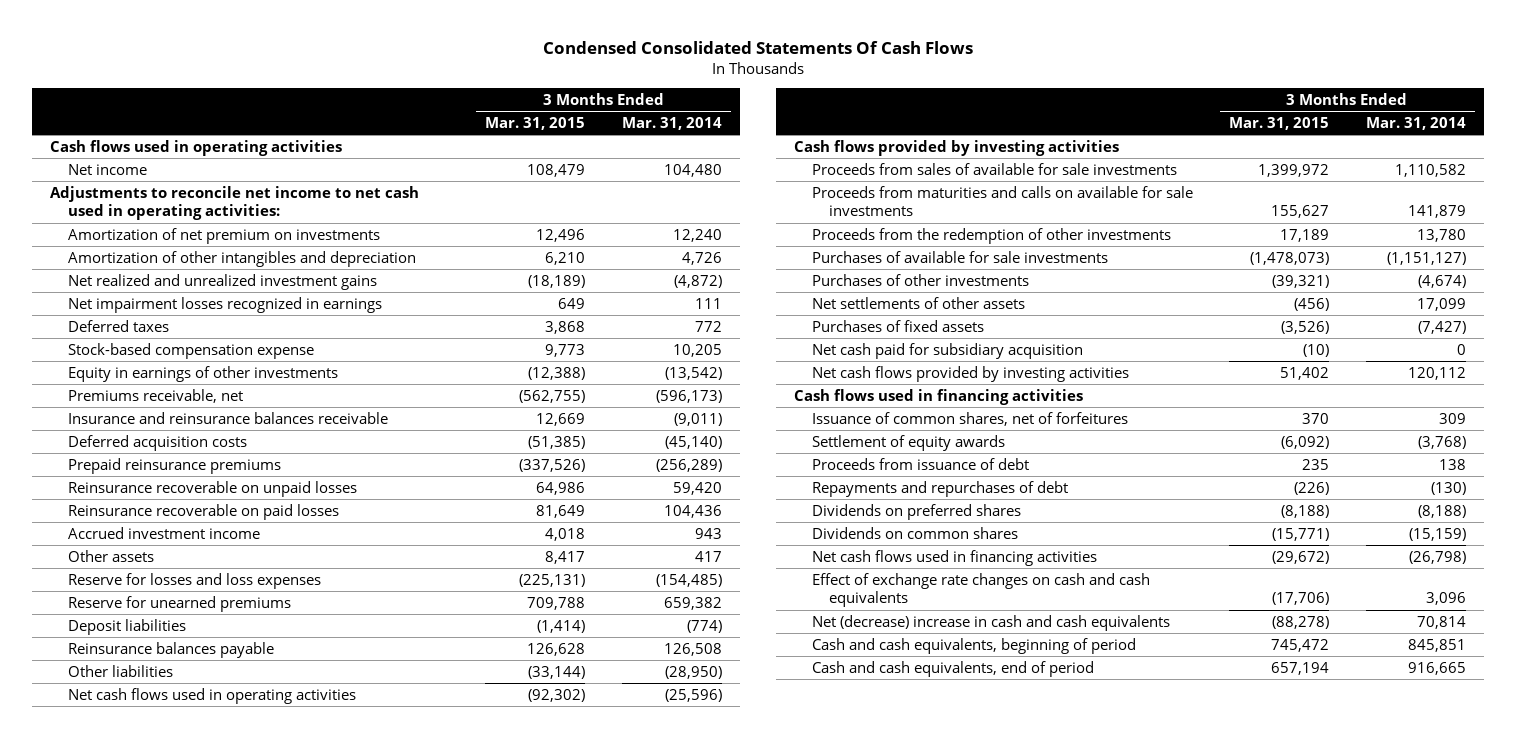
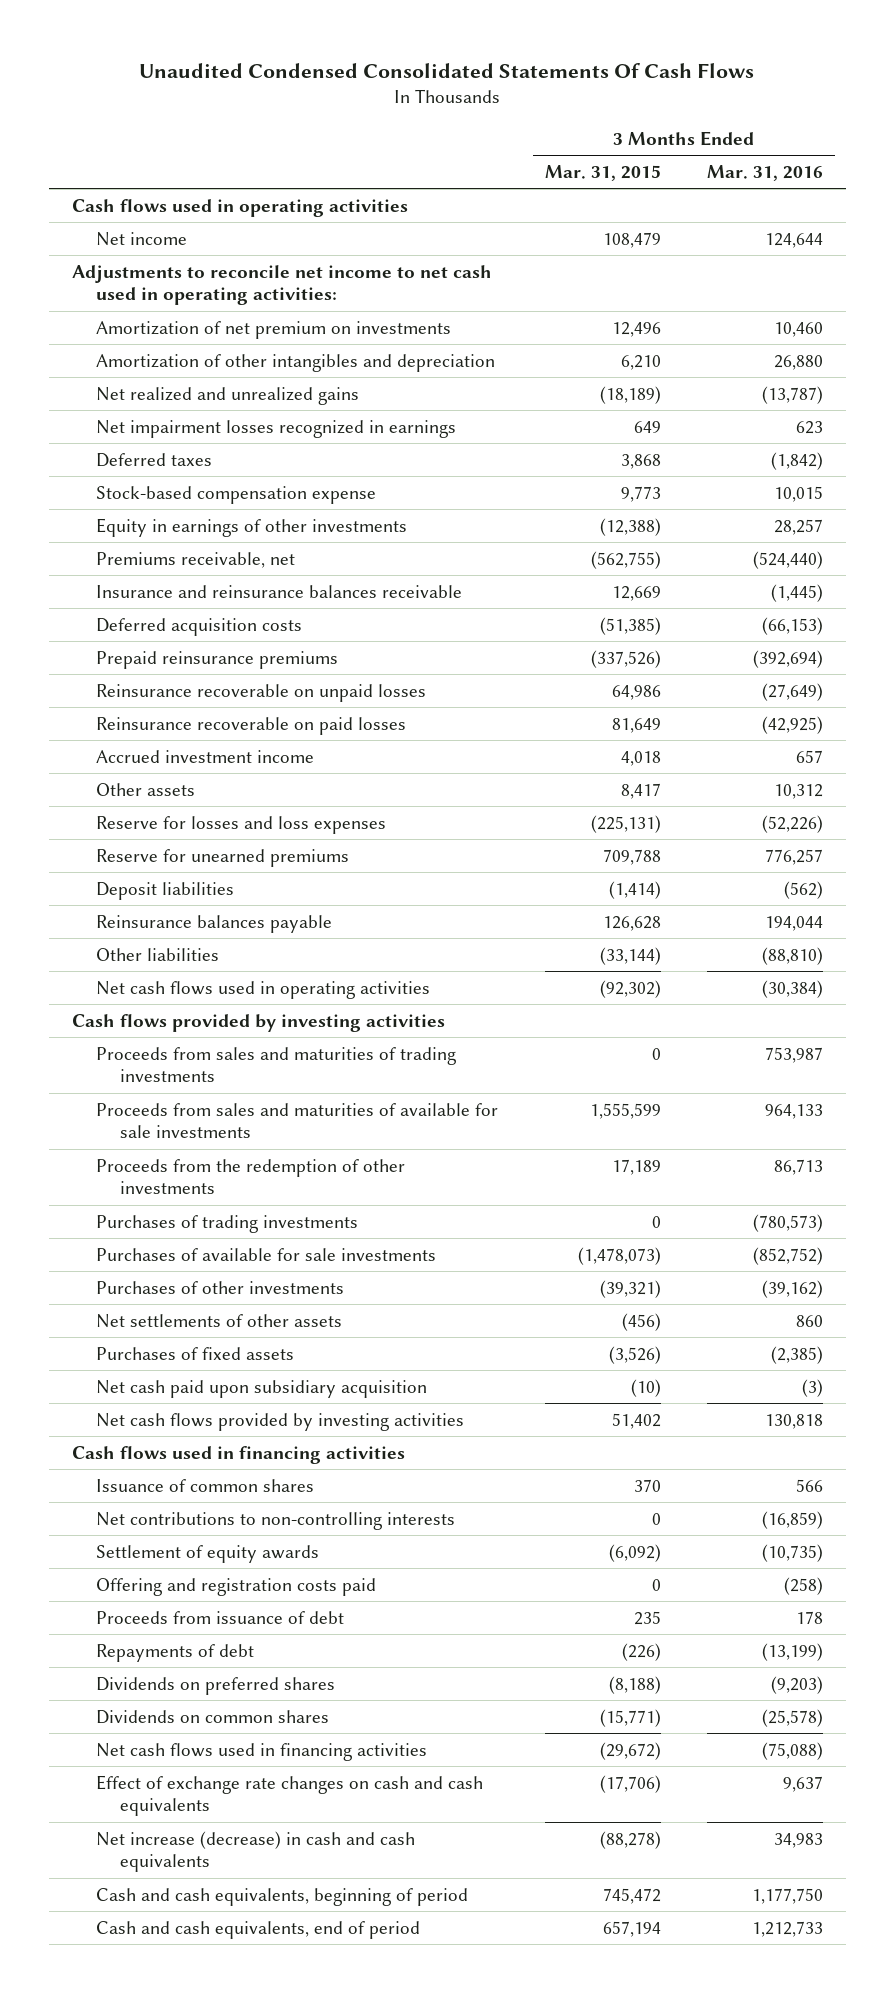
- Condensed Consolidated Statements Of Cash Flows
+ Unaudited Condensed Consolidated Statements Of Cash Flows
- | 3 Months Ended Mar. 31, 2015 | 3 Months Ended Mar. 31, 2014
+ | 3 Months Ended Mar. 31, 2015 | 3 Months Ended Mar. 31, 2016
- Net realized and unrealized investment gains | (18,189) | (4,872)
+ Net realized and unrealized gains | (18,189) | (13,787)
- Proceeds from sales of available for sale investments | 1,399,972 | 1,110,582
- Proceeds from maturities and calls on available for sale investments | 155,627 | 141,879
+ Proceeds from sales and maturities of trading investments | 0 | 753,987
+ Proceeds from sales and maturities of available for sale investments | 1,555,599 | 964,133
+ Purchases of trading investments | 0 | (780,573)
- Net cash paid for subsidiary acquisition | (10) | 0
+ Net cash paid upon subsidiary acquisition | (10) | (3)
- Issuance of common shares, net of forfeitures | 370 | 309
+ Issuance of common shares | 370 | 566
+ Net contributions to non-controlling interests | 0 | (16,859)
+ Offering and registration costs paid | 0 | (258)
- Repayments and repurchases of debt | (226) | (130)
+ Repayments of debt | (226) | (13,199)
- Net (decrease) increase in cash and cash equivalents | (88,278) | 70,814
+ Net increase (decrease) in cash and cash equivalents | (88,278) | 34,983

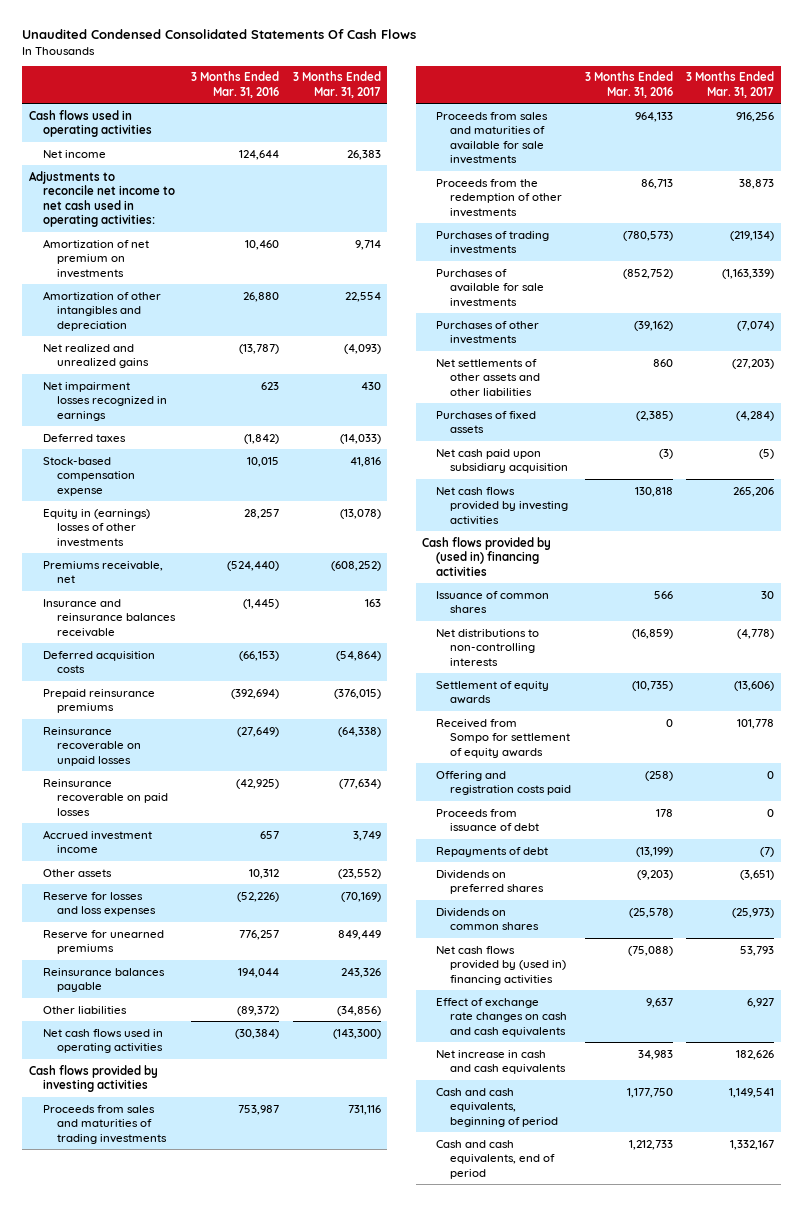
- | 3 Months Ended Mar. 31, 2015 | 3 Months Ended Mar. 31, 2016
+ | 3 Months Ended Mar. 31, 2016 | 3 Months Ended Mar. 31, 2017
- Equity in earnings of other investments | (12,388) | 28,257
+ Equity in (earnings) losses of other investments | 28,257 | (13,078)
- Deposit liabilities | (1,414) | (562)
- Other liabilities | (33,144) | (88,810)
+ Other liabilities | (89,372) | (34,856)
- Net settlements of other assets | (456) | 860
+ Net settlements of other assets and other liabilities | 860 | (27,203)
- Cash flows used in financing activities
+ Cash flows provided by (used in) financing activities
- Net contributions to non-controlling interests | 0 | (16,859)
+ Net distributions to non-controlling interests | (16,859) | (4,778)
+ Received from Sompo for settlement of equity awards | 0 | 101,778
- Net cash flows used in financing activities | (29,672) | (75,088)
+ Net cash flows provided by (used in) financing activities | (75,088) | 53,793
- Net increase (decrease) in cash and cash equivalents | (88,278) | 34,983
+ Net increase in cash and cash equivalents | 34,983 | 182,626

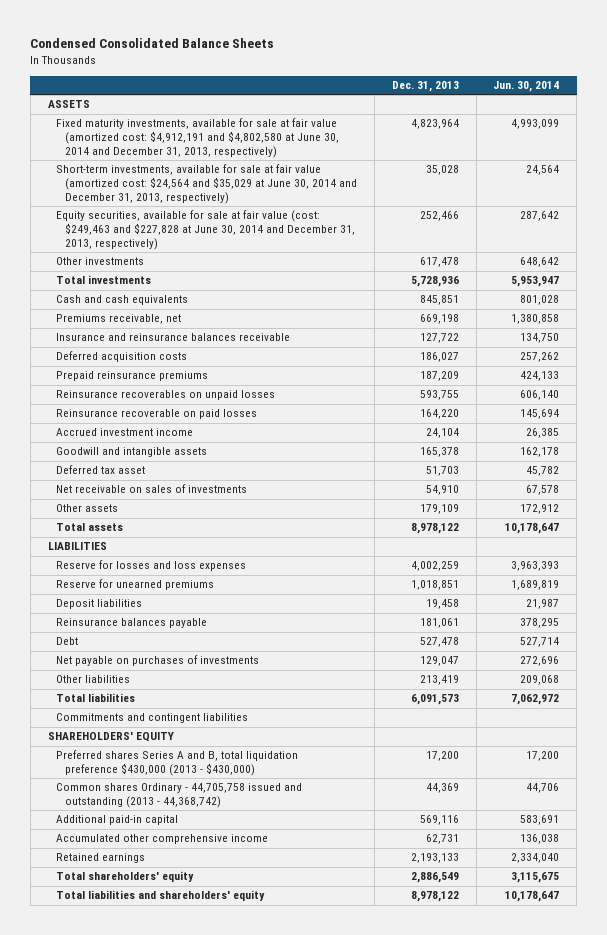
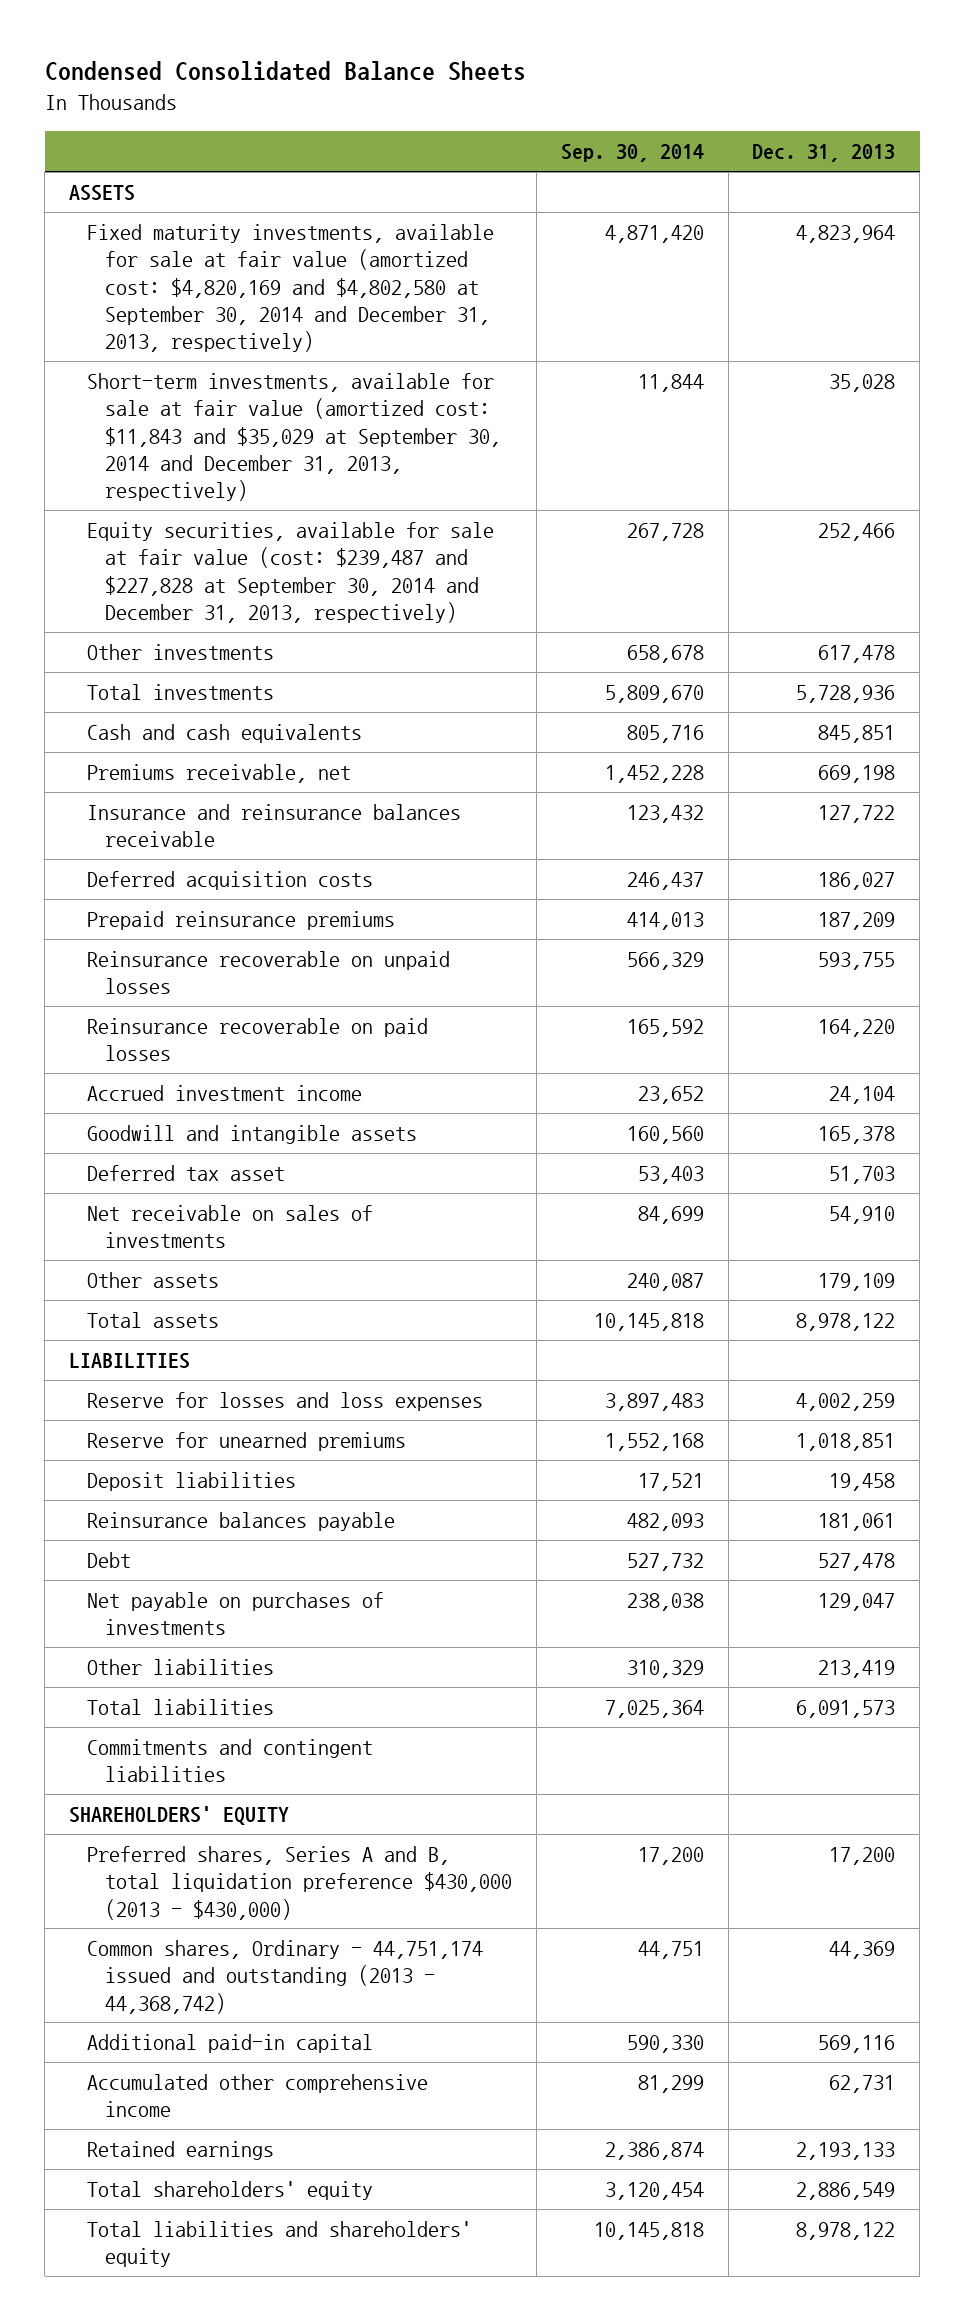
- | Dec. 31, 2013 | Jun. 30, 2014
+ | Sep. 30, 2014 | Dec. 31, 2013
- Fixed maturity investments, available for sale at fair value (amortized cost: $4,912,191 and $4,802,580 at June 30, 2014 and December 31, 2013, respectively) | 4,823,964 | 4,993,099
- Short-term investments, available for sale at fair value (amortized cost: $24,564 and $35,029 at June 30, 2014 and December 31, 2013, respectively) | 35,028 | 24,564
- Equity securities, available for sale at fair value (cost: $249,463 and $227,828 at June 30, 2014 and December 31, 2013, respectively) | 252,466 | 287,642
+ Fixed maturity investments, available for sale at fair value (amortized cost: $4,820,169 and $4,802,580 at September 30, 2014 and December 31, 2013, respectively) | 4,871,420 | 4,823,964
+ Short-term investments, available for sale at fair value (amortized cost: $11,843 and $35,029 at September 30, 2014 and December 31, 2013, respectively) | 11,844 | 35,028
+ Equity securities, available for sale at fair value (cost: $239,487 and $227,828 at September 30, 2014 and December 31, 2013, respectively) | 267,728 | 252,466
- Reinsurance recoverables on unpaid losses | 593,755 | 606,140
+ Reinsurance recoverable on unpaid losses | 566,329 | 593,755
- Preferred shares Series A and B, total liquidation preference $430,000 (2013 - $430,000) | 17,200 | 17,200
- Common shares Ordinary - 44,705,758 issued and outstanding (2013 - 44,368,742) | 44,369 | 44,706
+ Preferred shares, Series A and B, total liquidation preference $430,000 (2013 - $430,000) | 17,200 | 17,200
+ Common shares, Ordinary - 44,751,174 issued and outstanding (2013 - 44,368,742) | 44,751 | 44,369

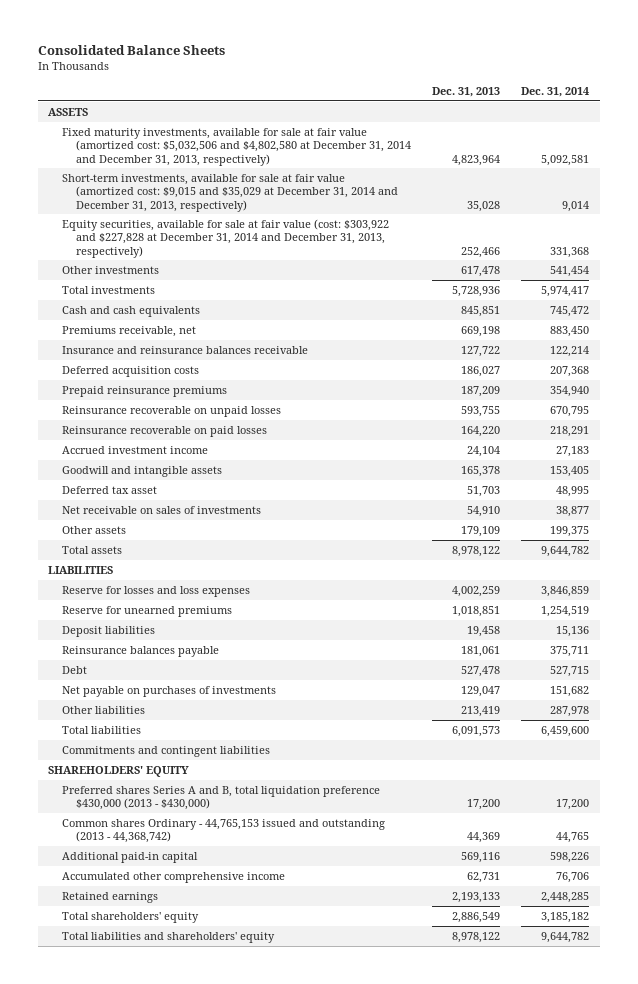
- Condensed Consolidated Balance Sheets
+ Consolidated Balance Sheets
- | Sep. 30, 2014 | Dec. 31, 2013
+ | Dec. 31, 2013 | Dec. 31, 2014
- Fixed maturity investments, available for sale at fair value (amortized cost: $4,820,169 and $4,802,580 at September 30, 2014 and December 31, 2013, respectively) | 4,871,420 | 4,823,964
- Short-term investments, available for sale at fair value (amortized cost: $11,843 and $35,029 at September 30, 2014 and December 31, 2013, respectively) | 11,844 | 35,028
- Equity securities, available for sale at fair value (cost: $239,487 and $227,828 at September 30, 2014 and December 31, 2013, respectively) | 267,728 | 252,466
+ Fixed maturity investments, available for sale at fair value (amortized cost: $5,032,506 and $4,802,580 at December 31, 2014 and December 31, 2013, respectively) | 4,823,964 | 5,092,581
+ Short-term investments, available for sale at fair value (amortized cost: $9,015 and $35,029 at December 31, 2014 and December 31, 2013, respectively) | 35,028 | 9,014
+ Equity securities, available for sale at fair value (cost: $303,922 and $227,828 at December 31, 2014 and December 31, 2013, respectively) | 252,466 | 331,368
- Preferred shares, Series A and B, total liquidation preference $430,000 (2013 - $430,000) | 17,200 | 17,200
- Common shares, Ordinary - 44,751,174 issued and outstanding (2013 - 44,368,742) | 44,751 | 44,369
+ Preferred shares Series A and B, total liquidation preference $430,000 (2013 - $430,000) | 17,200 | 17,200
+ Common shares Ordinary - 44,765,153 issued and outstanding (2013 - 44,368,742) | 44,369 | 44,765

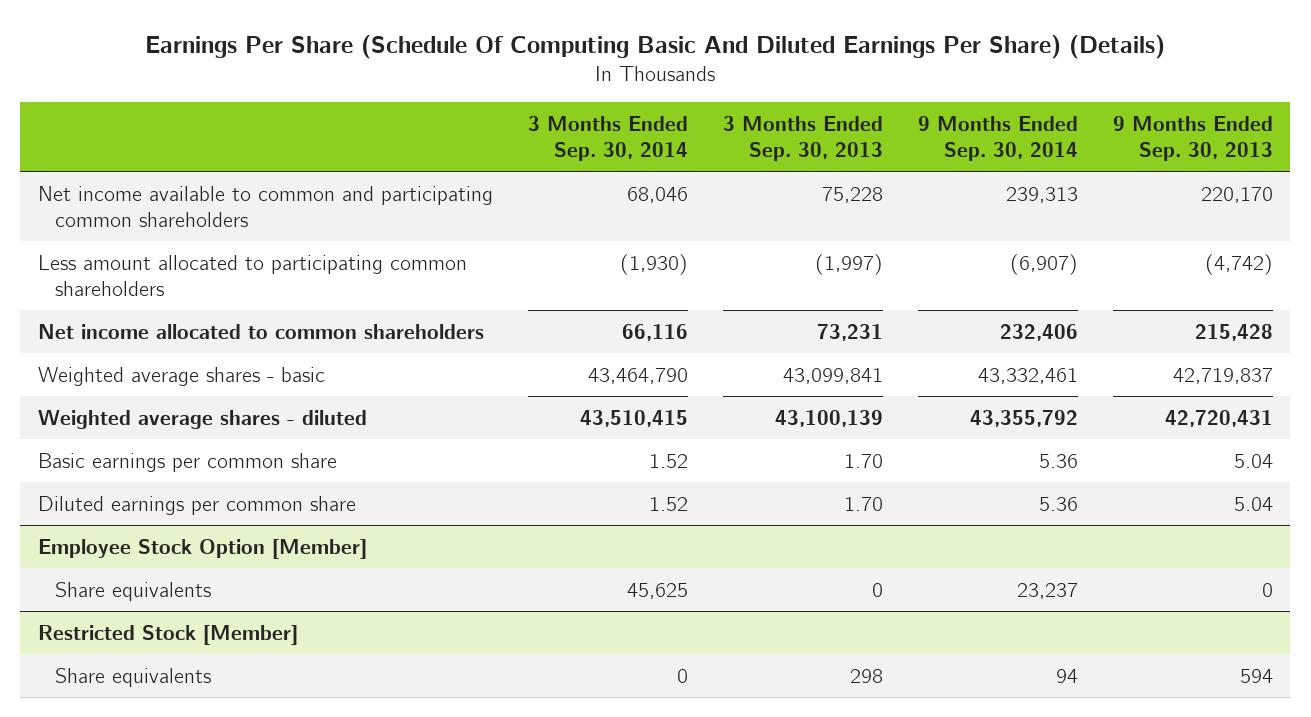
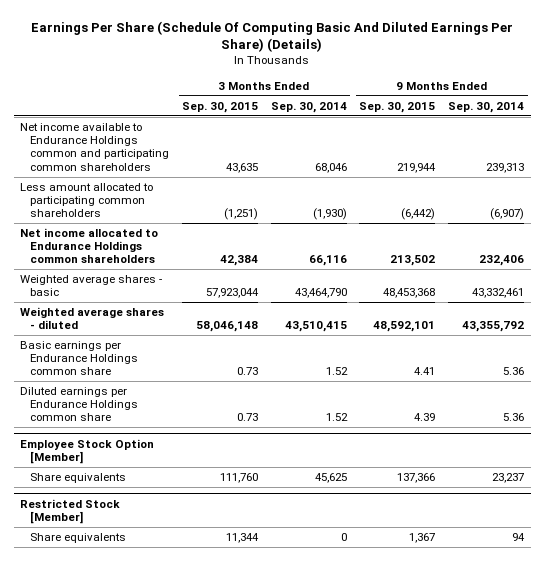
- | 3 Months Ended Sep. 30, 2014 | 3 Months Ended Sep. 30, 2013 | 9 Months Ended Sep. 30, 2014 | 9 Months Ended Sep. 30, 2013
+ | 3 Months Ended Sep. 30, 2015 | 3 Months Ended Sep. 30, 2014 | 9 Months Ended Sep. 30, 2015 | 9 Months Ended Sep. 30, 2014
- Net income available to common and participating common shareholders | 68,046 | 75,228 | 239,313 | 220,170
+ Net income available to Endurance Holdings common and participating common shareholders | 43,635 | 68,046 | 219,944 | 239,313
- Net income allocated to common shareholders | 66,116 | 73,231 | 232,406 | 215,428
+ Net income allocated to Endurance Holdings common shareholders | 42,384 | 66,116 | 213,502 | 232,406
- Basic earnings per common share | 1.52 | 1.70 | 5.36 | 5.04
- Diluted earnings per common share | 1.52 | 1.70 | 5.36 | 5.04
+ Basic earnings per Endurance Holdings common share | 0.73 | 1.52 | 4.41 | 5.36
+ Diluted earnings per Endurance Holdings common share | 0.73 | 1.52 | 4.39 | 5.36

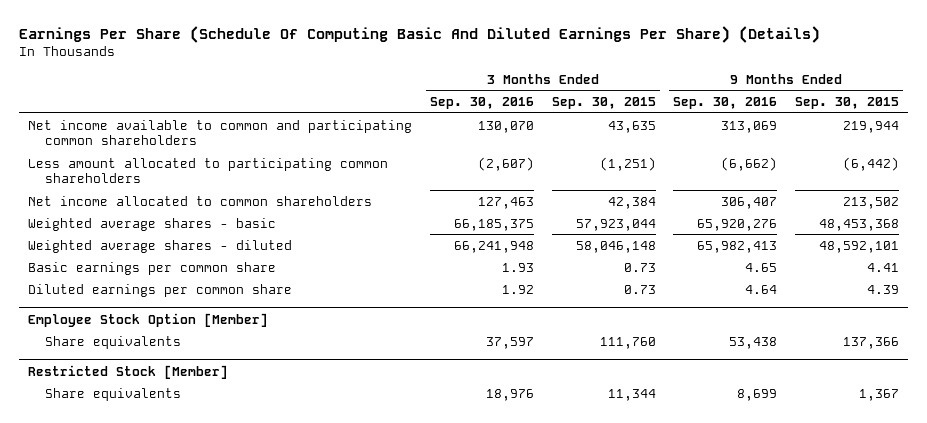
- | 3 Months Ended Sep. 30, 2015 | 3 Months Ended Sep. 30, 2014 | 9 Months Ended Sep. 30, 2015 | 9 Months Ended Sep. 30, 2014
+ | 3 Months Ended Sep. 30, 2016 | 3 Months Ended Sep. 30, 2015 | 9 Months Ended Sep. 30, 2016 | 9 Months Ended Sep. 30, 2015
- Net income available to Endurance Holdings common and participating common shareholders | 43,635 | 68,046 | 219,944 | 239,313
+ Net income available to common and participating common shareholders | 130,070 | 43,635 | 313,069 | 219,944
- Net income allocated to Endurance Holdings common shareholders | 42,384 | 66,116 | 213,502 | 232,406
+ Net income allocated to common shareholders | 127,463 | 42,384 | 306,407 | 213,502
- Basic earnings per Endurance Holdings common share | 0.73 | 1.52 | 4.41 | 5.36
- Diluted earnings per Endurance Holdings common share | 0.73 | 1.52 | 4.39 | 5.36
+ Basic earnings per common share | 1.93 | 0.73 | 4.65 | 4.41
+ Diluted earnings per common share | 1.92 | 0.73 | 4.64 | 4.39

